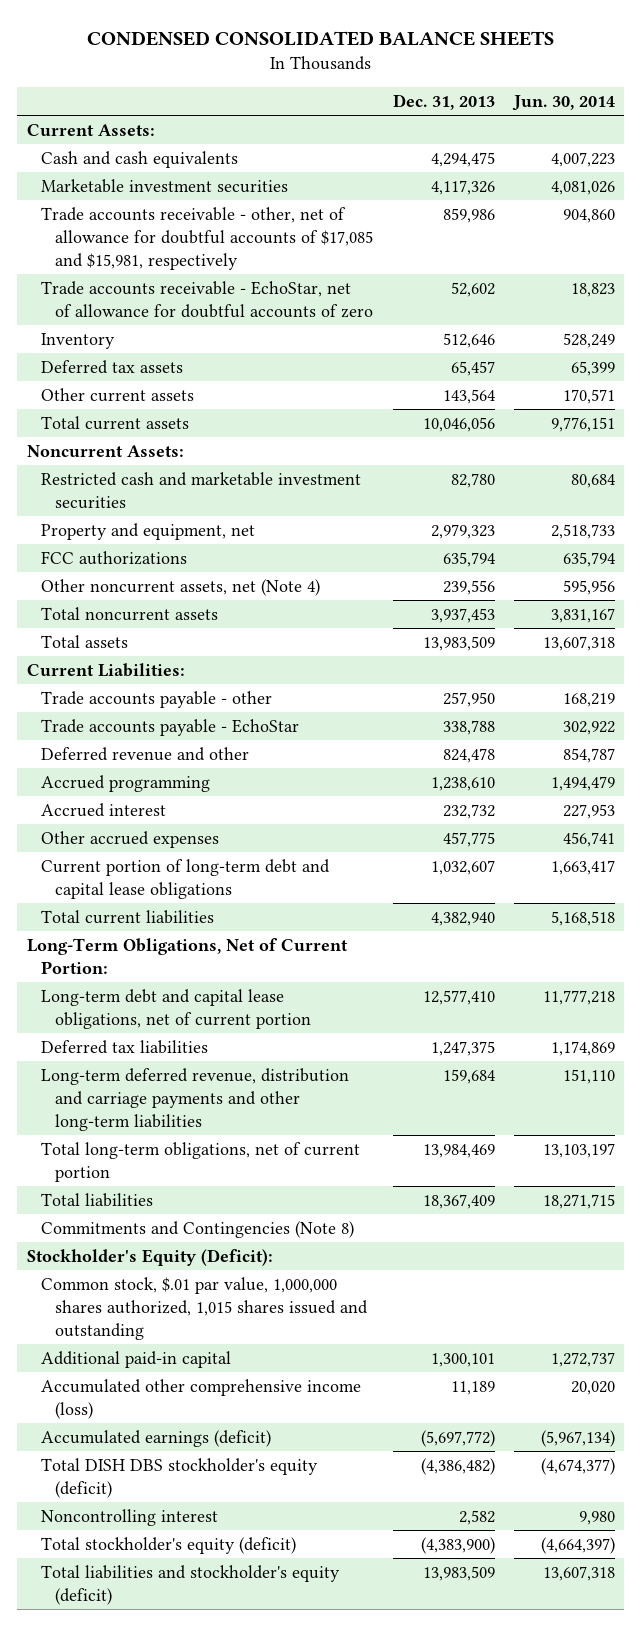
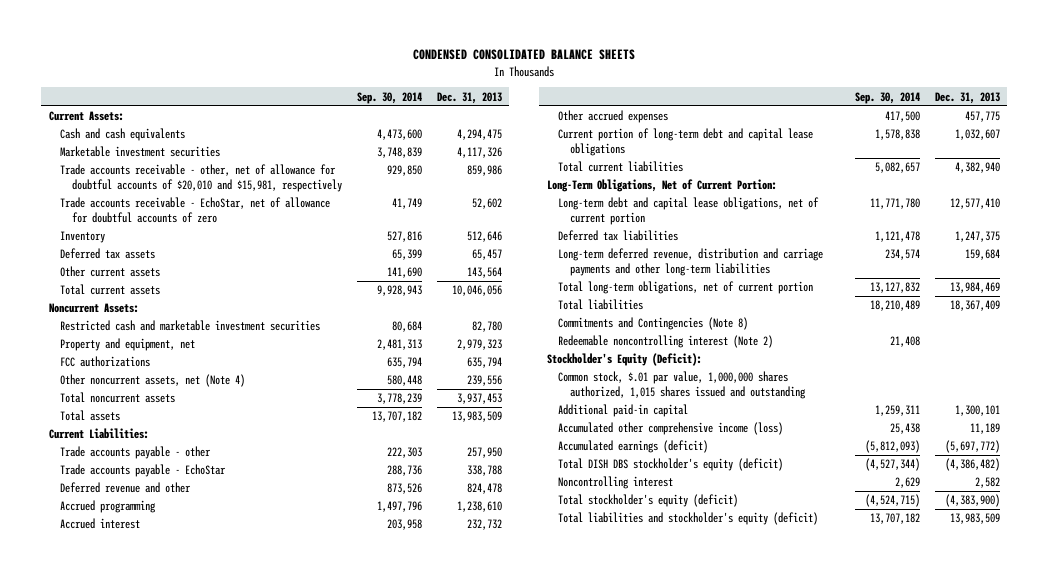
- | Dec. 31, 2013 | Jun. 30, 2014
+ | Sep. 30, 2014 | Dec. 31, 2013
- Trade accounts receivable - other, net of allowance for doubtful accounts of $17,085 and $15,981, respectively | 859,986 | 904,860
+ Trade accounts receivable - other, net of allowance for doubtful accounts of $20,010 and $15,981, respectively | 929,850 | 859,986
+ Redeemable noncontrolling interest (Note 2) | 21,408 |

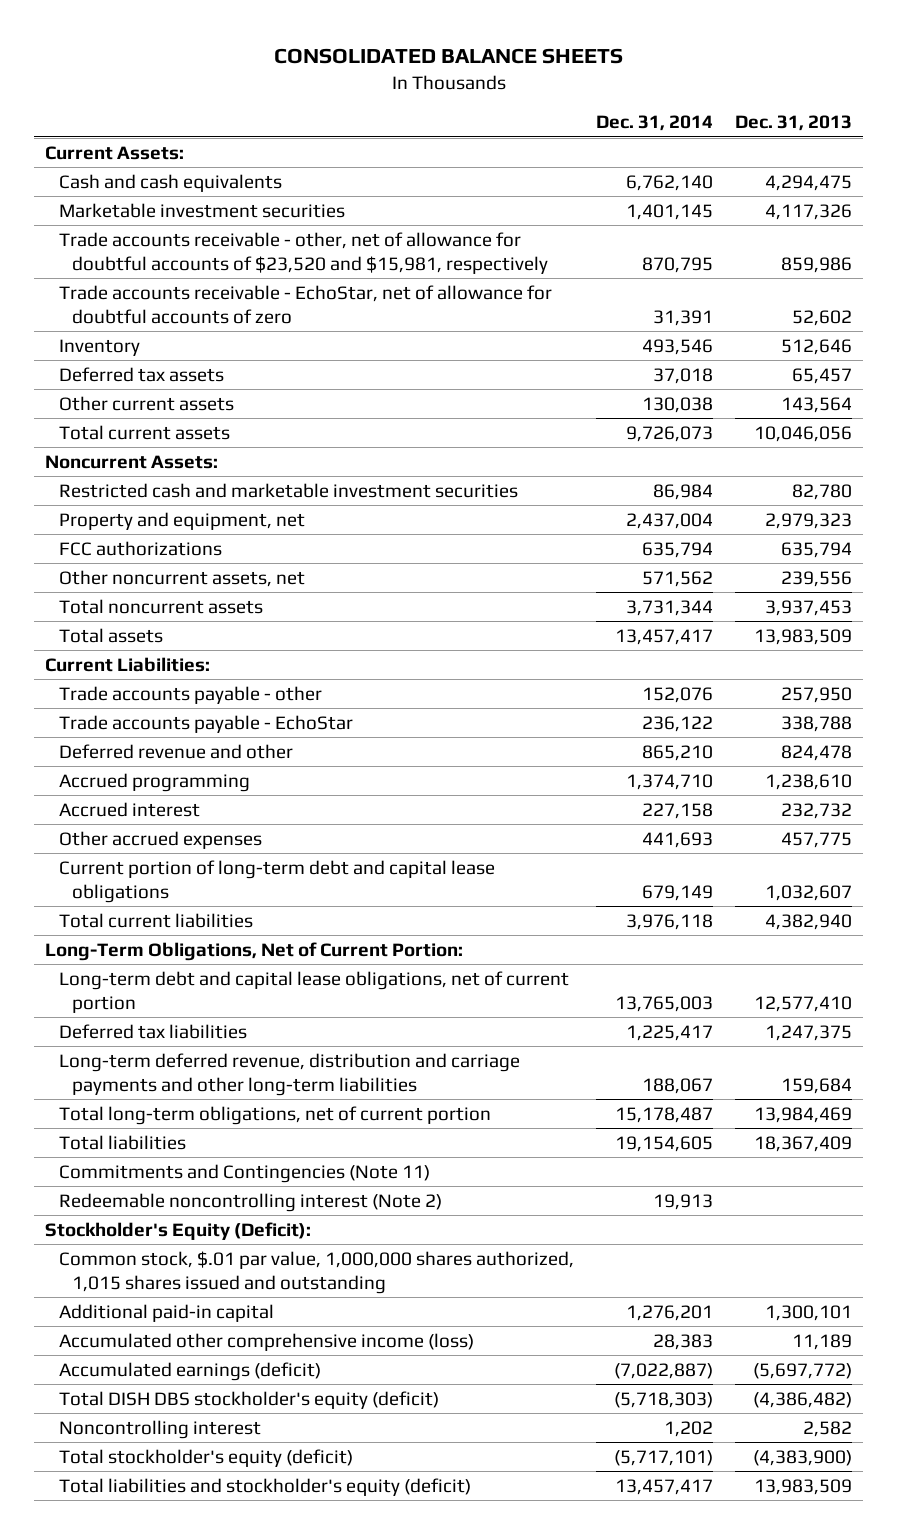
- CONDENSED CONSOLIDATED BALANCE SHEETS
+ CONSOLIDATED BALANCE SHEETS
- | Sep. 30, 2014 | Dec. 31, 2013
+ | Dec. 31, 2014 | Dec. 31, 2013
- Trade accounts receivable - other, net of allowance for doubtful accounts of $20,010 and $15,981, respectively | 929,850 | 859,986
+ Trade accounts receivable - other, net of allowance for doubtful accounts of $23,520 and $15,981, respectively | 870,795 | 859,986
- Other noncurrent assets, net (Note 4) | 580,448 | 239,556
+ Other noncurrent assets, net | 571,562 | 239,556
- Commitments and Contingencies (Note 8)
+ Commitments and Contingencies (Note 11)

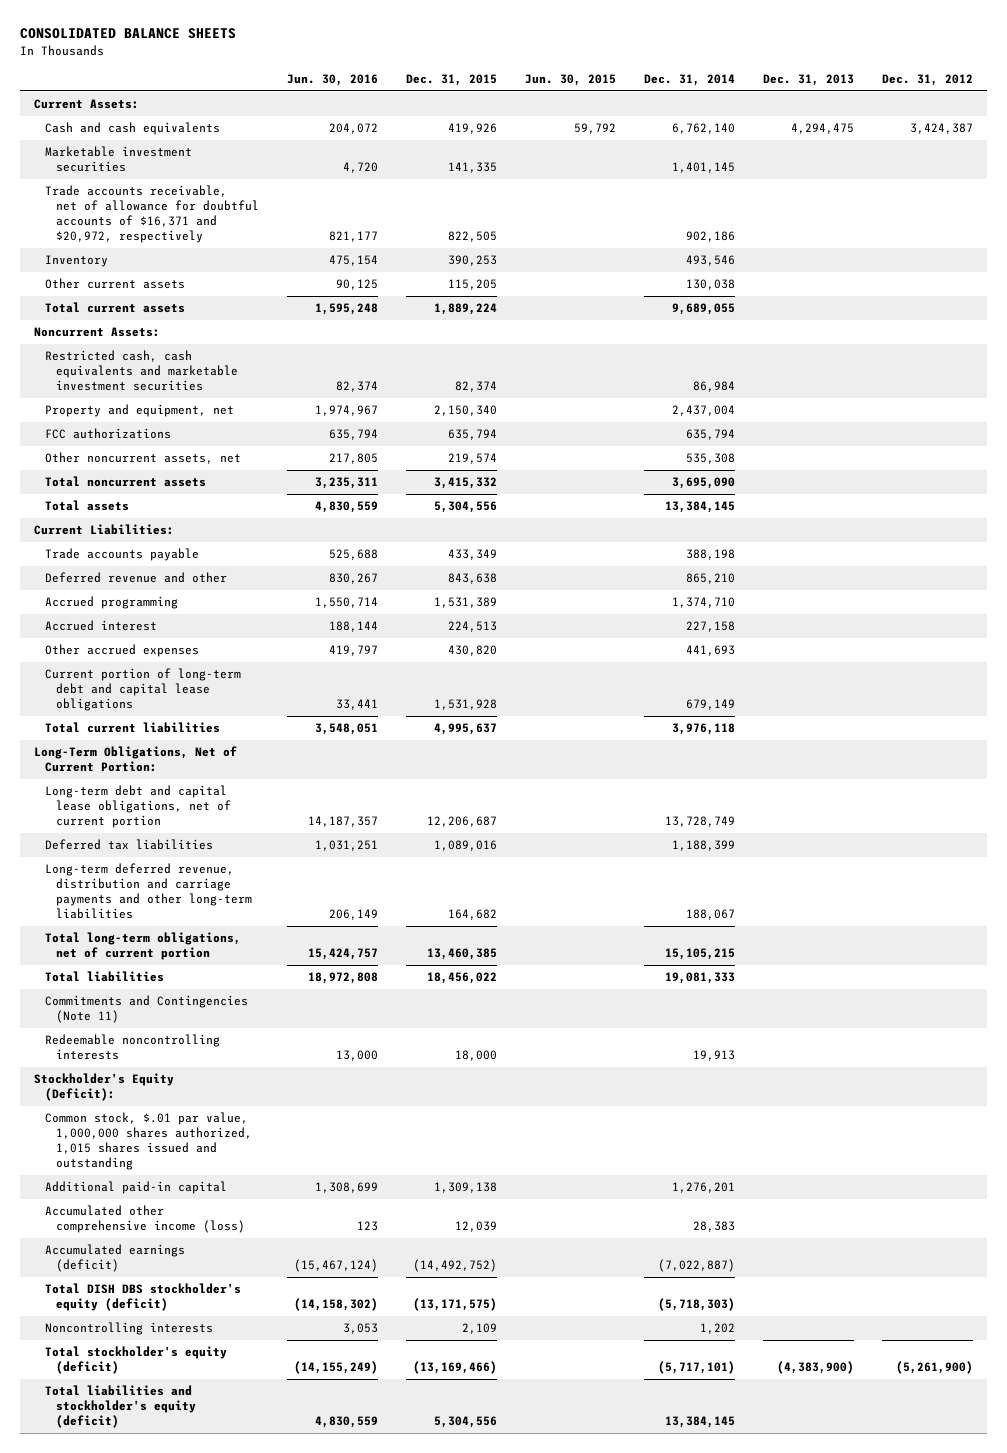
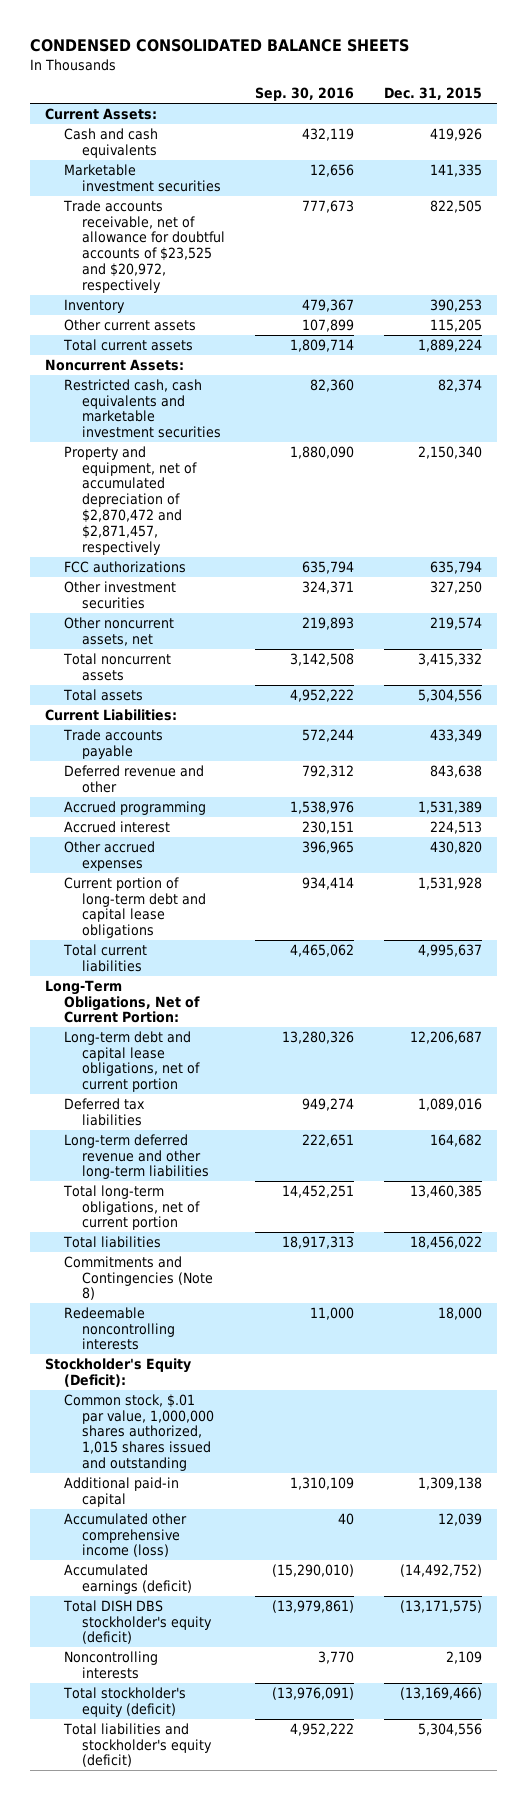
- CONSOLIDATED BALANCE SHEETS
+ CONDENSED CONSOLIDATED BALANCE SHEETS
- | Jun. 30, 2016 | Dec. 31, 2015 | Jun. 30, 2015 | Dec. 31, 2014 | Dec. 31, 2013 | Dec. 31, 2012
+ | Sep. 30, 2016 | Dec. 31, 2015
- Trade accounts receivable, net of allowance for doubtful accounts of $16,371 and $20,972, respectively | 821,177 | 822,505 | | 902,186 | |
+ Trade accounts receivable, net of allowance for doubtful accounts of $23,525 and $20,972, respectively | 777,673 | 822,505
- Property and equipment, net | 1,974,967 | 2,150,340 | | 2,437,004 | |
+ Property and equipment, net of accumulated depreciation of $2,870,472 and $2,871,457, respectively | 1,880,090 | 2,150,340
+ Other investment securities | 324,371 | 327,250
- Long-term deferred revenue, distribution and carriage payments and other long-term liabilities | 206,149 | 164,682 | | 188,067 | |
+ Long-term deferred revenue and other long-term liabilities | 222,651 | 164,682
- Commitments and Contingencies (Note 11)
+ Commitments and Contingencies (Note 8)

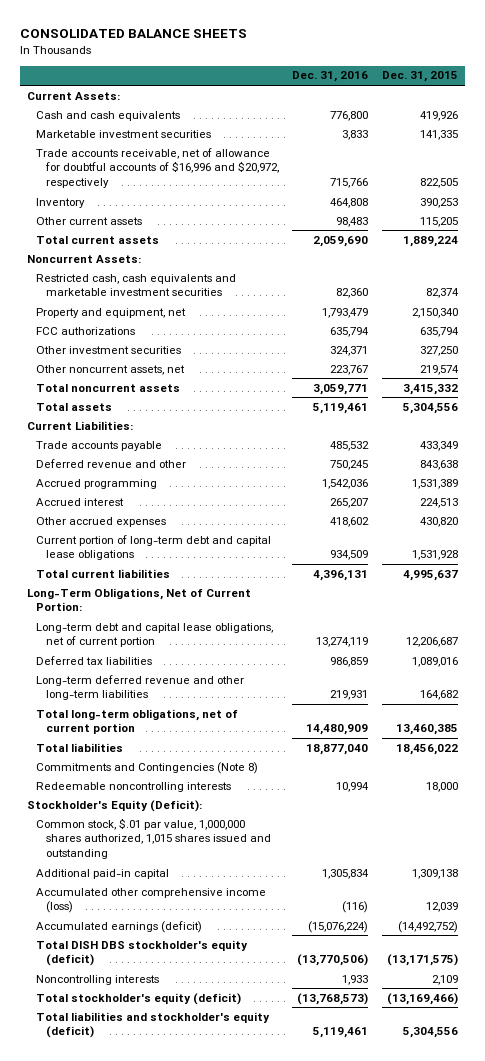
- CONDENSED CONSOLIDATED BALANCE SHEETS
+ CONSOLIDATED BALANCE SHEETS
- | Sep. 30, 2016 | Dec. 31, 2015
+ | Dec. 31, 2016 | Dec. 31, 2015
- Trade accounts receivable, net of allowance for doubtful accounts of $23,525 and $20,972, respectively | 777,673 | 822,505
+ Trade accounts receivable, net of allowance for doubtful accounts of $16,996 and $20,972, respectively | 715,766 | 822,505
- Property and equipment, net of accumulated depreciation of $2,870,472 and $2,871,457, respectively | 1,880,090 | 2,150,340
+ Property and equipment, net | 1,793,479 | 2,150,340

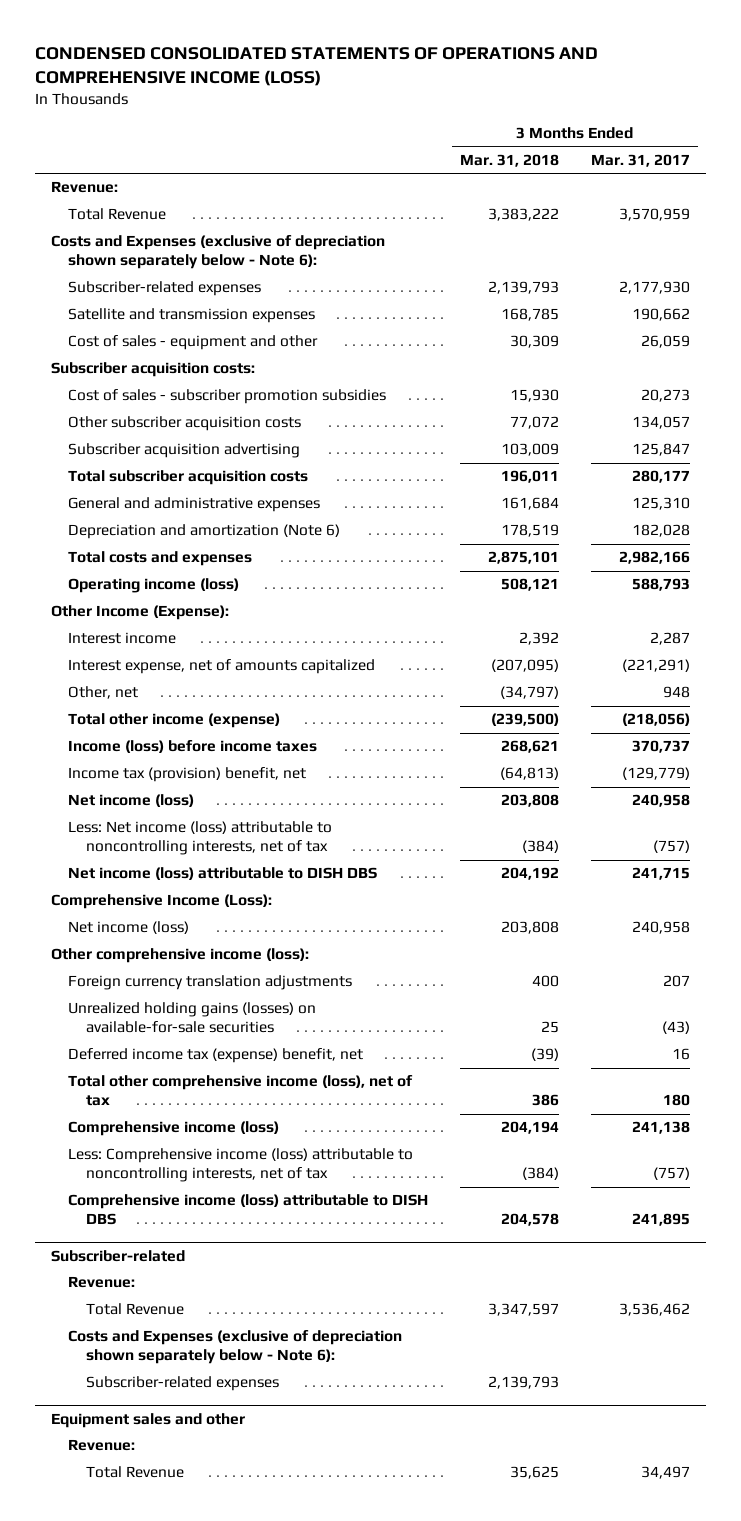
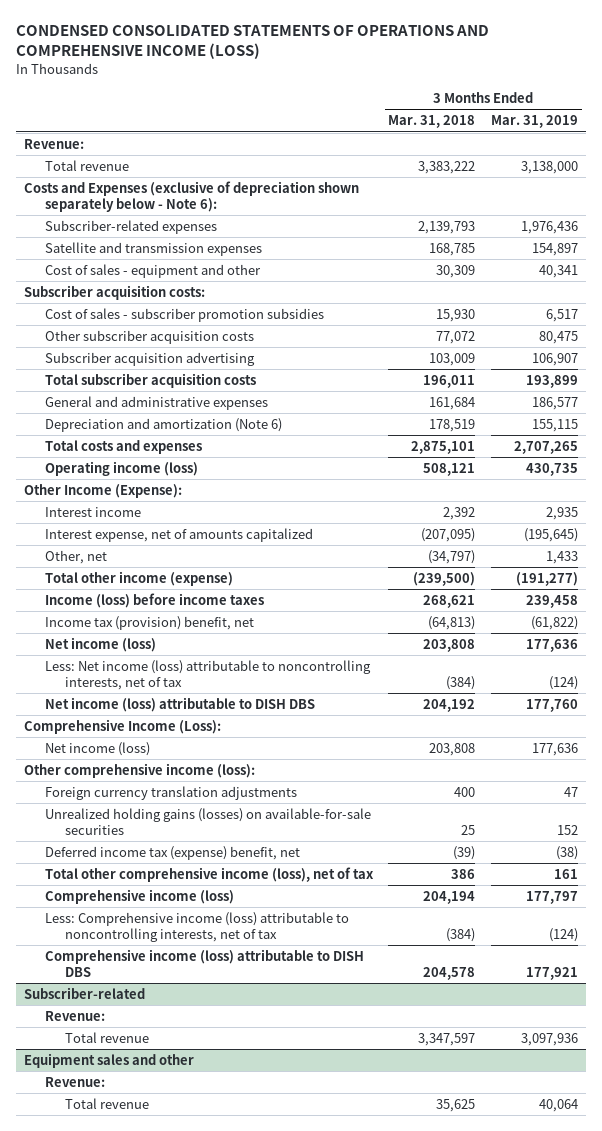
- | 3 Months Ended Mar. 31, 2018 | 3 Months Ended Mar. 31, 2017
+ | 3 Months Ended Mar. 31, 2018 | 3 Months Ended Mar. 31, 2019
- Total Revenue | 3,383,222 | 3,570,959
+ Total revenue | 3,383,222 | 3,138,000
@ Subscriber-related
- Total Revenue | 3,347,597 | 3,536,462
- Costs and Expenses (exclusive of depreciation shown separately below - Note 6):
- Subscriber-related expenses | 2,139,793 |
+ Total revenue | 3,347,597 | 3,097,936
@ Equipment sales and other
- Total Revenue | 35,625 | 34,497
+ Total revenue | 35,625 | 40,064

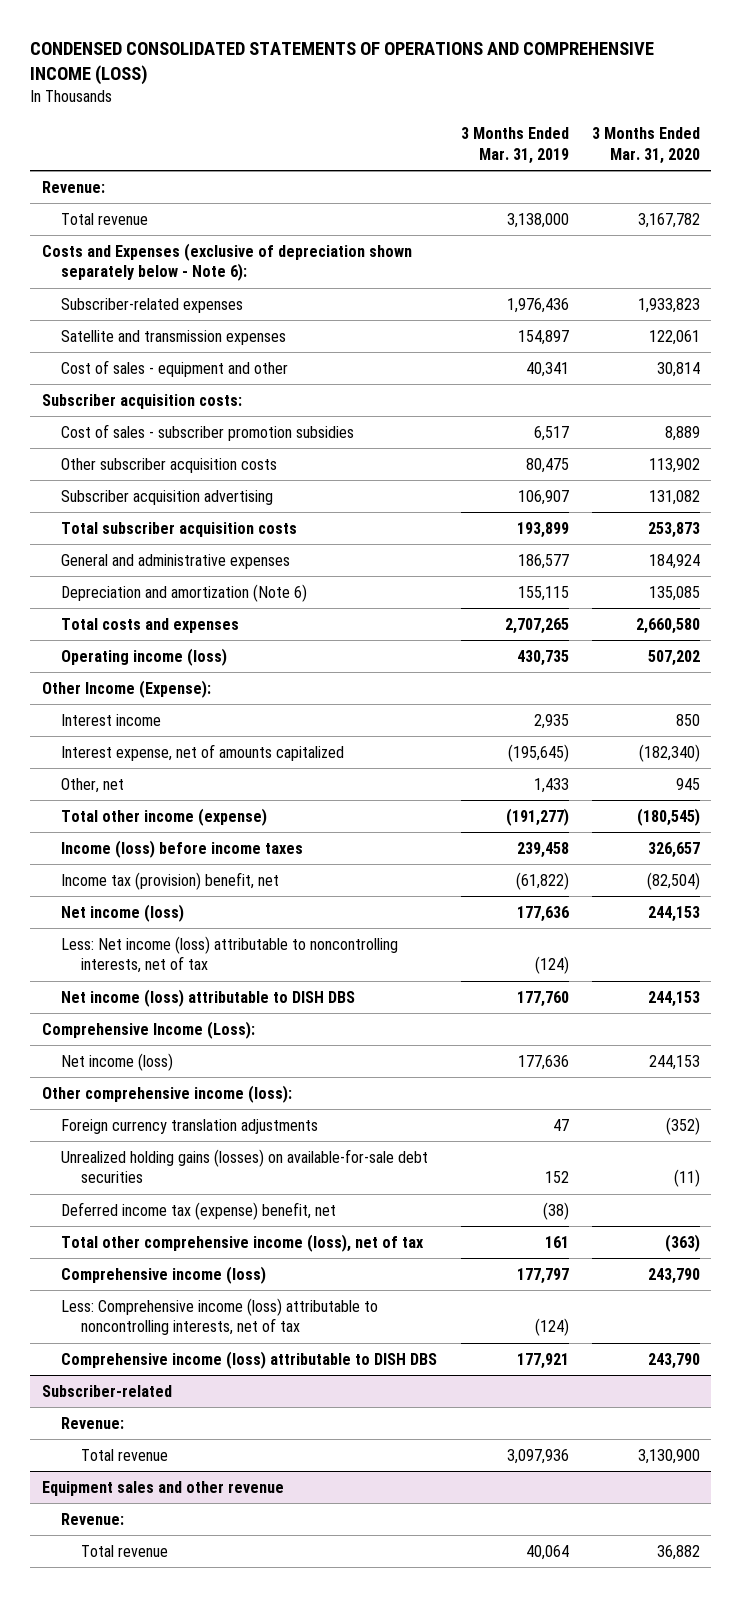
- | 3 Months Ended Mar. 31, 2018 | 3 Months Ended Mar. 31, 2019
+ | 3 Months Ended Mar. 31, 2019 | 3 Months Ended Mar. 31, 2020
- Unrealized holding gains (losses) on available-for-sale securities | 25 | 152
+ Unrealized holding gains (losses) on available-for-sale debt securities | 152 | (11)
- Equipment sales and other
+ Equipment sales and other revenue

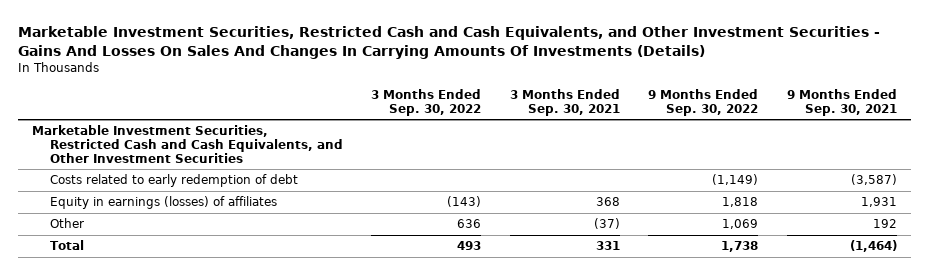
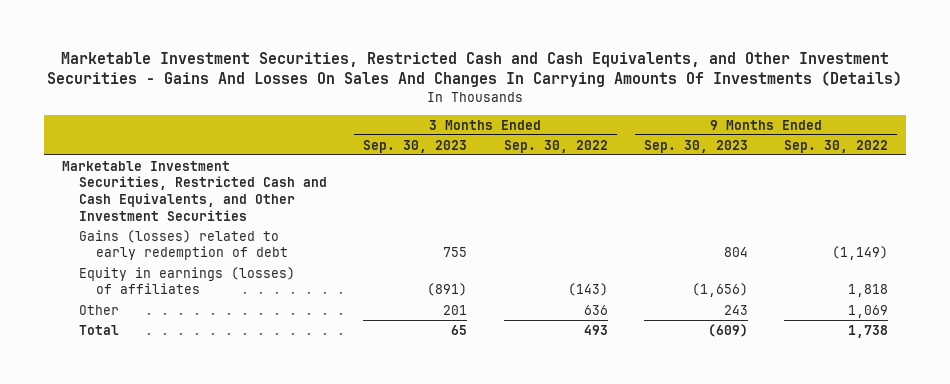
- | 3 Months Ended Sep. 30, 2022 | 3 Months Ended Sep. 30, 2021 | 9 Months Ended Sep. 30, 2022 | 9 Months Ended Sep. 30, 2021
+ | 3 Months Ended Sep. 30, 2023 | 3 Months Ended Sep. 30, 2022 | 9 Months Ended Sep. 30, 2023 | 9 Months Ended Sep. 30, 2022
- Costs related to early redemption of debt | | | (1,149) | (3,587)
+ Gains (losses) related to early redemption of debt | 755 | | 804 | (1,149)

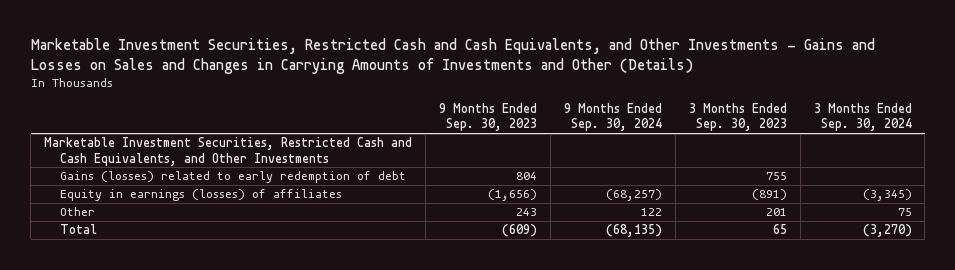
- Marketable Investment Securities, Restricted Cash and Cash Equivalents, and Other Investment Securities - Gains And Losses On Sales And Changes In Carrying Amounts Of Investments (Details)
+ Marketable Investment Securities, Restricted Cash and Cash Equivalents, and Other Investments - Gains and Losses on Sales and Changes in Carrying Amounts of Investments and Other (Details)
- | 3 Months Ended Sep. 30, 2023 | 3 Months Ended Sep. 30, 2022 | 9 Months Ended Sep. 30, 2023 | 9 Months Ended Sep. 30, 2022
+ | 9 Months Ended Sep. 30, 2023 | 9 Months Ended Sep. 30, 2024 | 3 Months Ended Sep. 30, 2023 | 3 Months Ended Sep. 30, 2024
- Marketable Investment Securities, Restricted Cash and Cash Equivalents, and Other Investment Securities
+ Marketable Investment Securities, Restricted Cash and Cash Equivalents, and Other Investments

